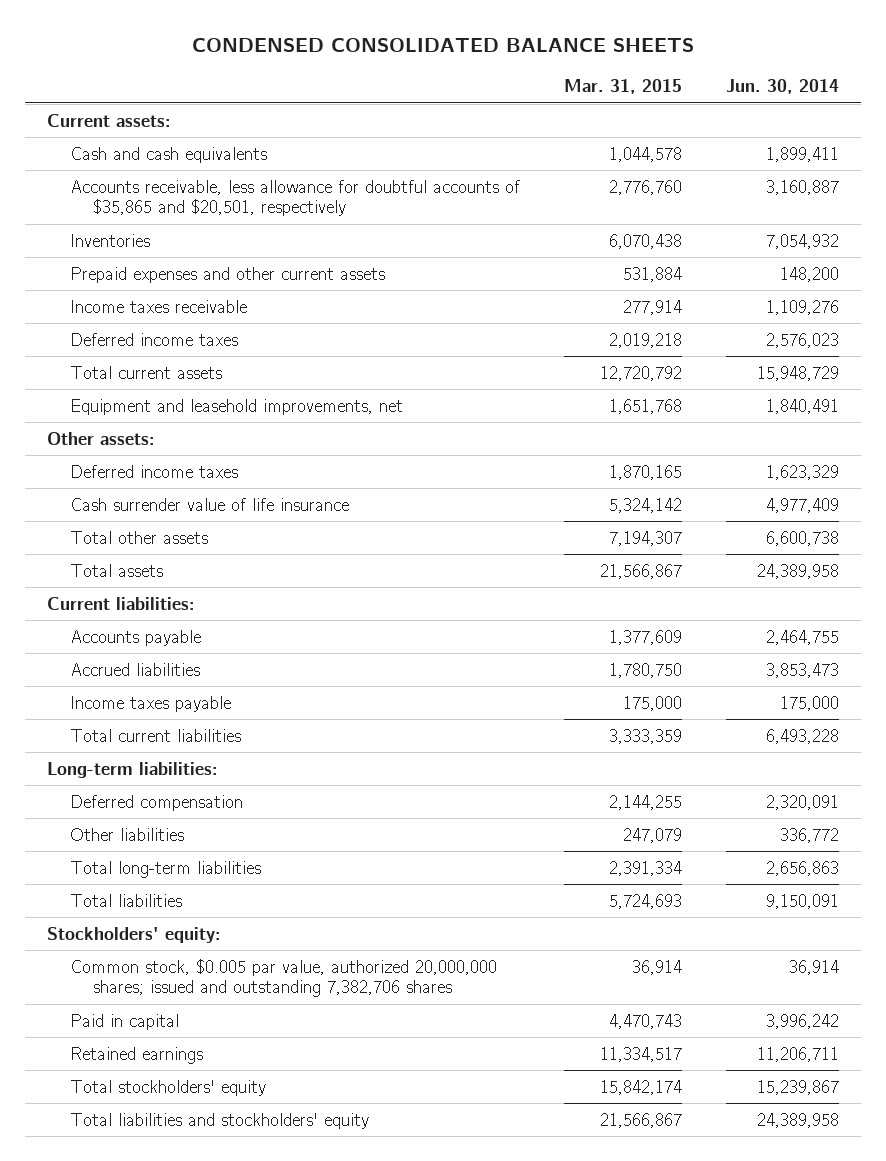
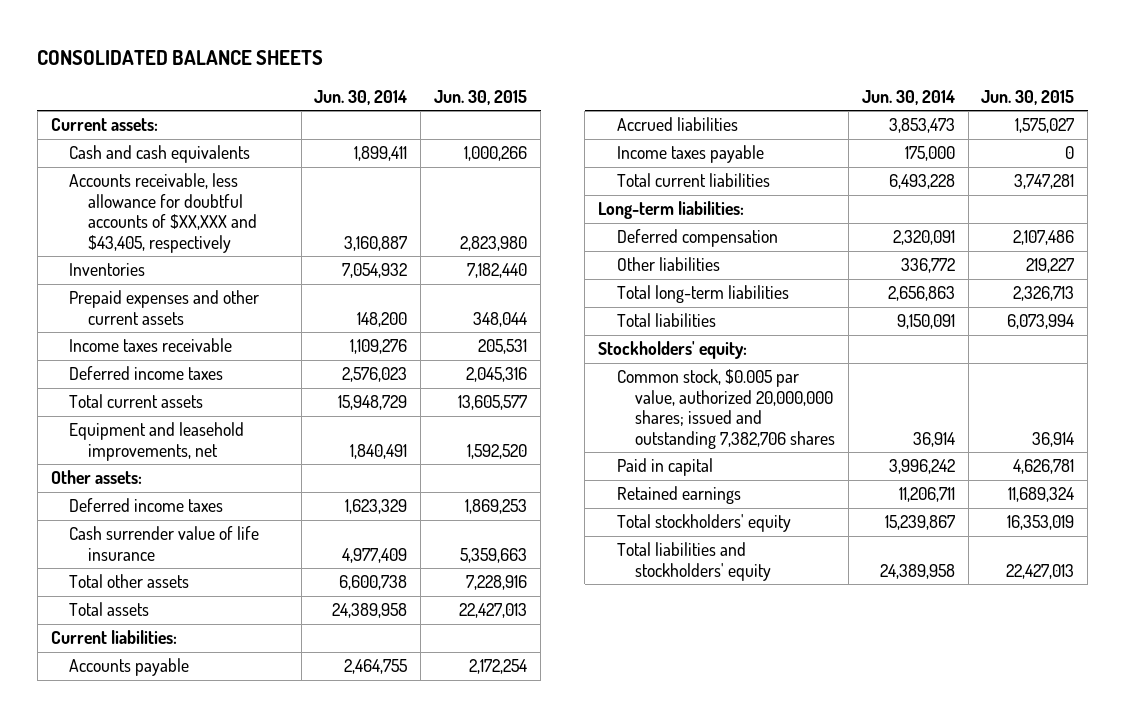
- CONDENSED CONSOLIDATED BALANCE SHEETS
+ CONSOLIDATED BALANCE SHEETS
- | Mar. 31, 2015 | Jun. 30, 2014
+ | Jun. 30, 2014 | Jun. 30, 2015
- Accounts receivable, less allowance for doubtful accounts of $35,865 and $20,501, respectively | 2,776,760 | 3,160,887
+ Accounts receivable, less allowance for doubtful accounts of $XX,XXX and $43,405, respectively | 3,160,887 | 2,823,980

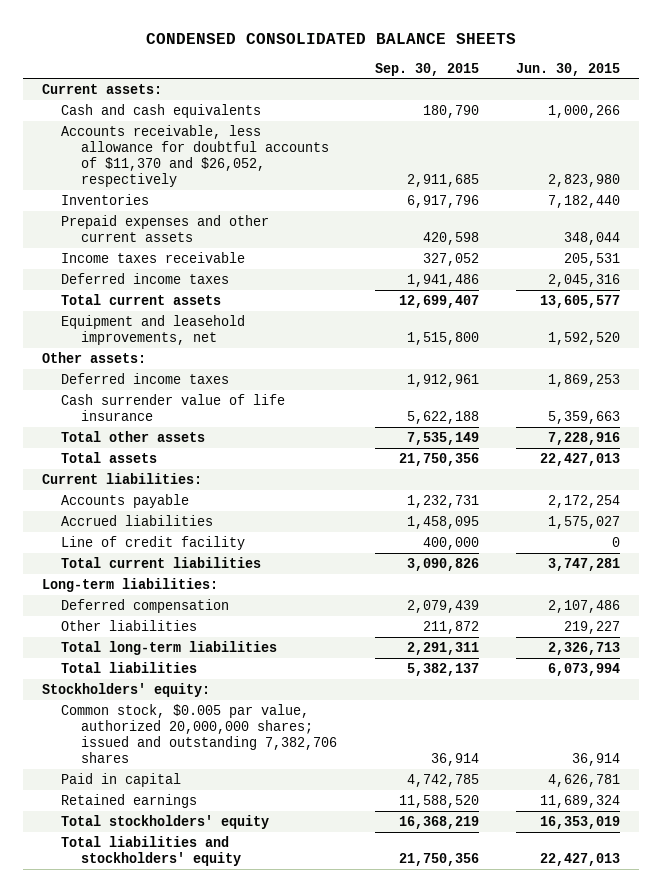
- CONSOLIDATED BALANCE SHEETS
+ CONDENSED CONSOLIDATED BALANCE SHEETS
- | Jun. 30, 2014 | Jun. 30, 2015
+ | Sep. 30, 2015 | Jun. 30, 2015
- Accounts receivable, less allowance for doubtful accounts of $XX,XXX and $43,405, respectively | 3,160,887 | 2,823,980
+ Accounts receivable, less allowance for doubtful accounts of $11,370 and $26,052, respectively | 2,911,685 | 2,823,980
- Income taxes payable | 175,000 | 0
+ Line of credit facility | 400,000 | 0

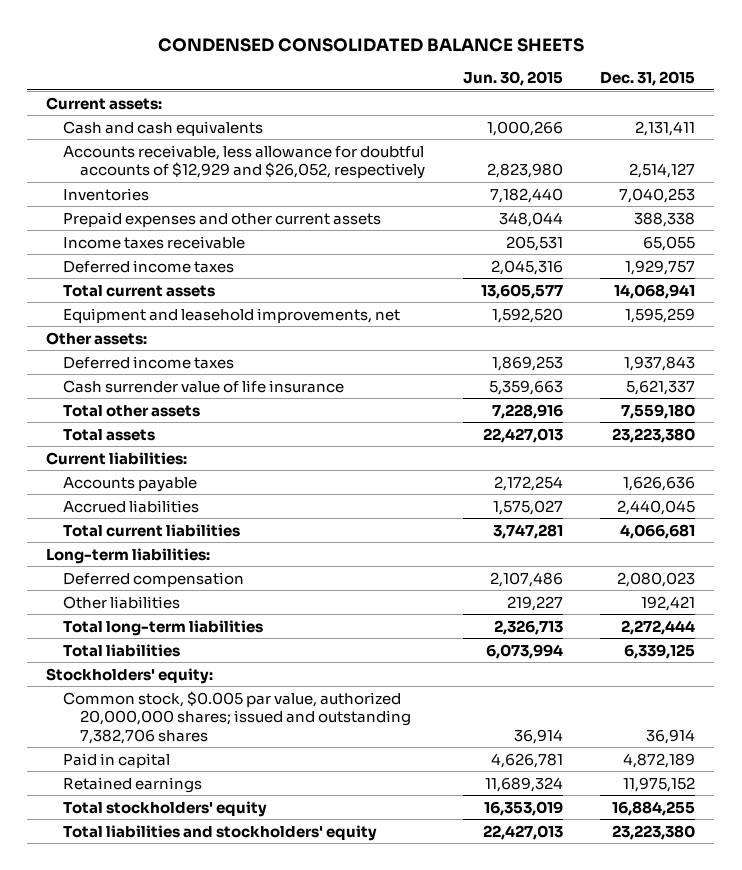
- | Sep. 30, 2015 | Jun. 30, 2015
+ | Jun. 30, 2015 | Dec. 31, 2015
- Accounts receivable, less allowance for doubtful accounts of $11,370 and $26,052, respectively | 2,911,685 | 2,823,980
+ Accounts receivable, less allowance for doubtful accounts of $12,929 and $26,052, respectively | 2,823,980 | 2,514,127
- Line of credit facility | 400,000 | 0

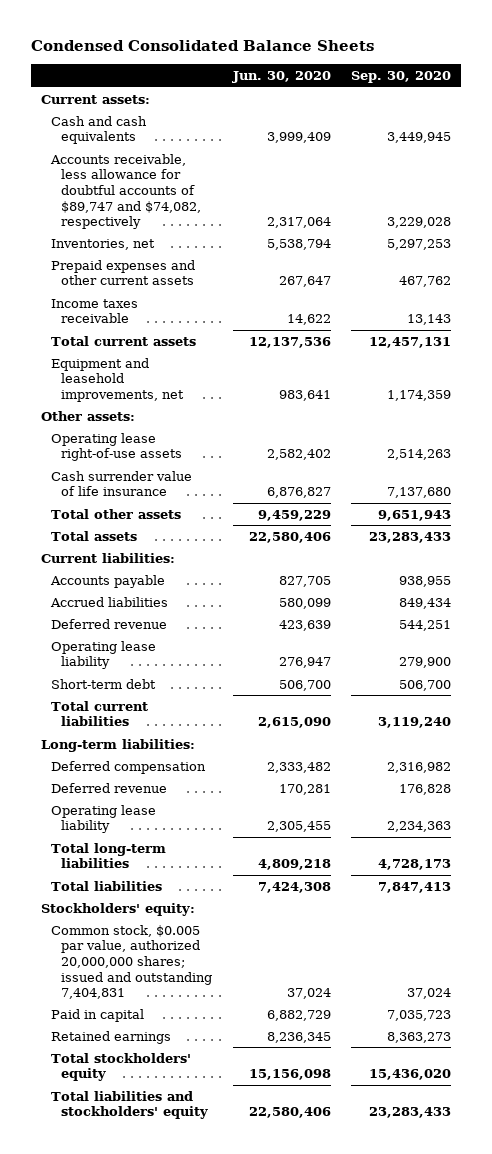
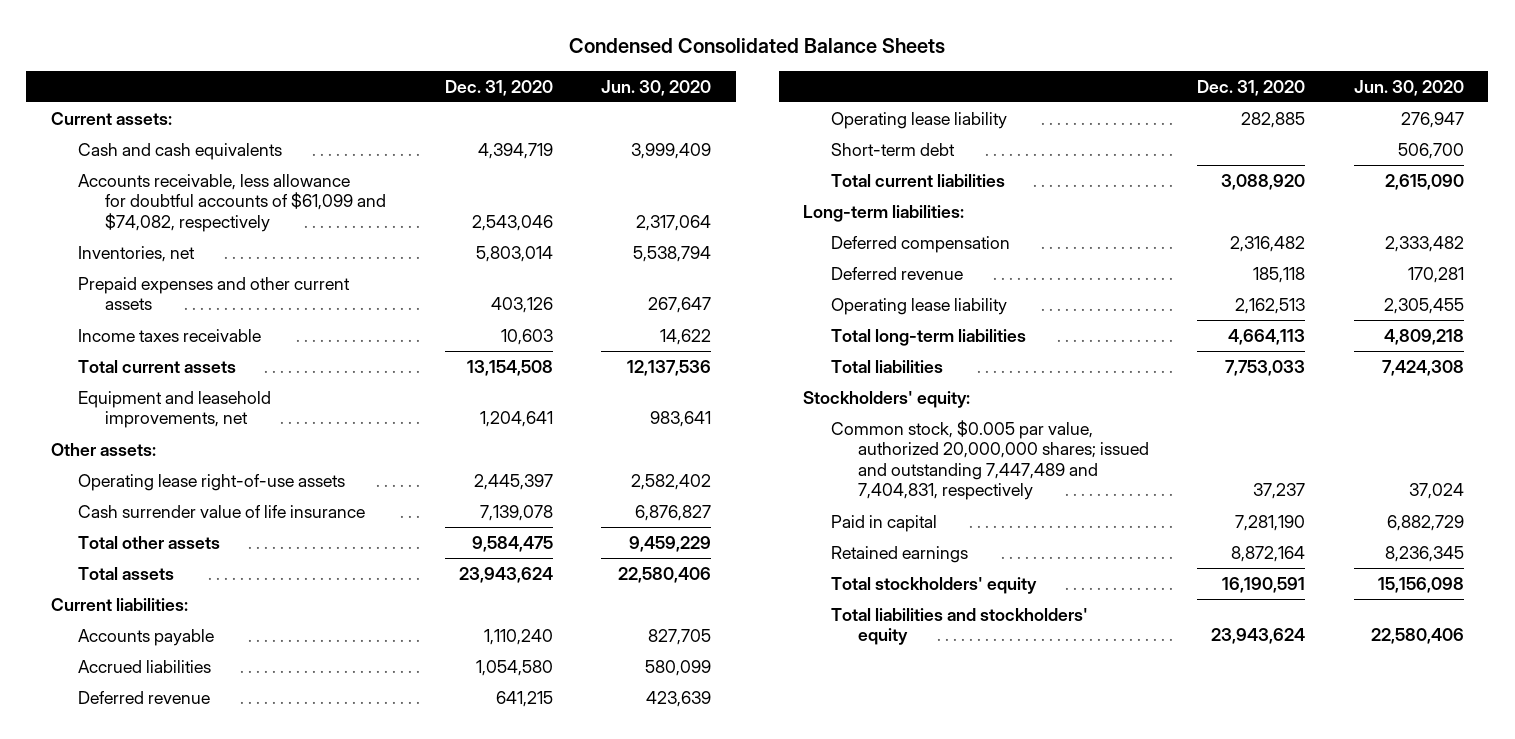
- | Jun. 30, 2020 | Sep. 30, 2020
+ | Dec. 31, 2020 | Jun. 30, 2020
- Accounts receivable, less allowance for doubtful accounts of $89,747 and $74,082, respectively | 2,317,064 | 3,229,028
+ Accounts receivable, less allowance for doubtful accounts of $61,099 and $74,082, respectively | 2,543,046 | 2,317,064
- Common stock, $0.005 par value, authorized 20,000,000 shares; issued and outstanding 7,404,831 | 37,024 | 37,024
+ Common stock, $0.005 par value, authorized 20,000,000 shares; issued and outstanding 7,447,489 and 7,404,831, respectively | 37,237 | 37,024

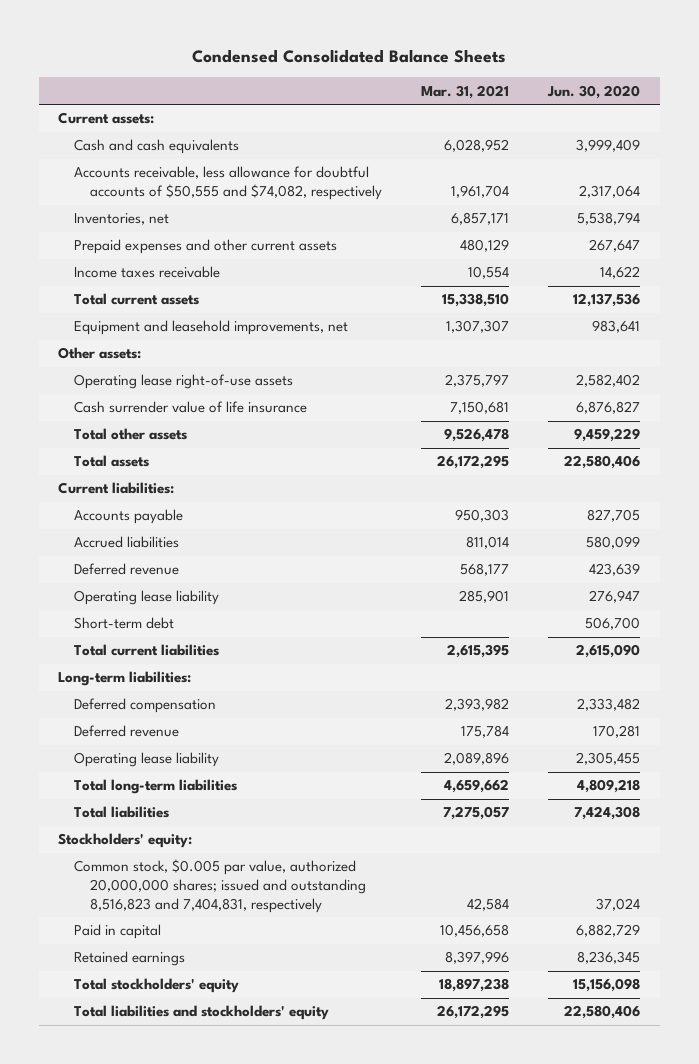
- | Dec. 31, 2020 | Jun. 30, 2020
+ | Mar. 31, 2021 | Jun. 30, 2020
- Accounts receivable, less allowance for doubtful accounts of $61,099 and $74,082, respectively | 2,543,046 | 2,317,064
+ Accounts receivable, less allowance for doubtful accounts of $50,555 and $74,082, respectively | 1,961,704 | 2,317,064
- Common stock, $0.005 par value, authorized 20,000,000 shares; issued and outstanding 7,447,489 and 7,404,831, respectively | 37,237 | 37,024
+ Common stock, $0.005 par value, authorized 20,000,000 shares; issued and outstanding 8,516,823 and 7,404,831, respectively | 42,584 | 37,024

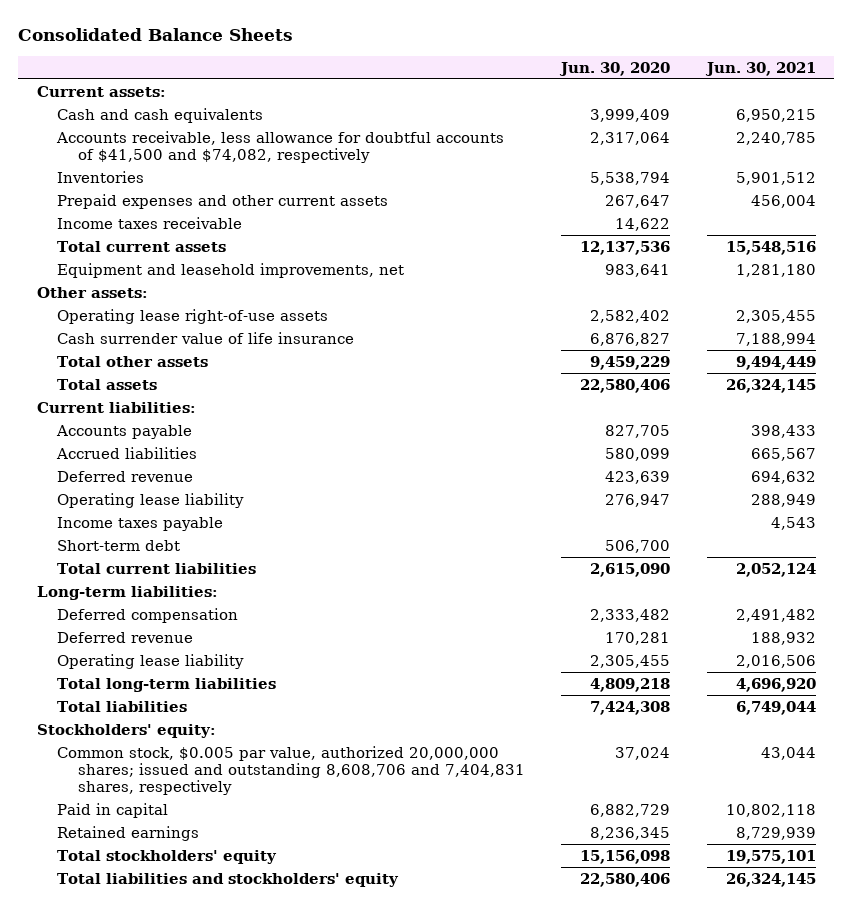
- Condensed Consolidated Balance Sheets
+ Consolidated Balance Sheets
- | Mar. 31, 2021 | Jun. 30, 2020
+ | Jun. 30, 2020 | Jun. 30, 2021
- Accounts receivable, less allowance for doubtful accounts of $50,555 and $74,082, respectively | 1,961,704 | 2,317,064
- Inventories, net | 6,857,171 | 5,538,794
+ Accounts receivable, less allowance for doubtful accounts of $41,500 and $74,082, respectively | 2,317,064 | 2,240,785
+ Inventories | 5,538,794 | 5,901,512
+ Income taxes payable | | 4,543
- Common stock, $0.005 par value, authorized 20,000,000 shares; issued and outstanding 8,516,823 and 7,404,831, respectively | 42,584 | 37,024
+ Common stock, $0.005 par value, authorized 20,000,000 shares; issued and outstanding 8,608,706 and 7,404,831 shares, respectively | 37,024 | 43,044

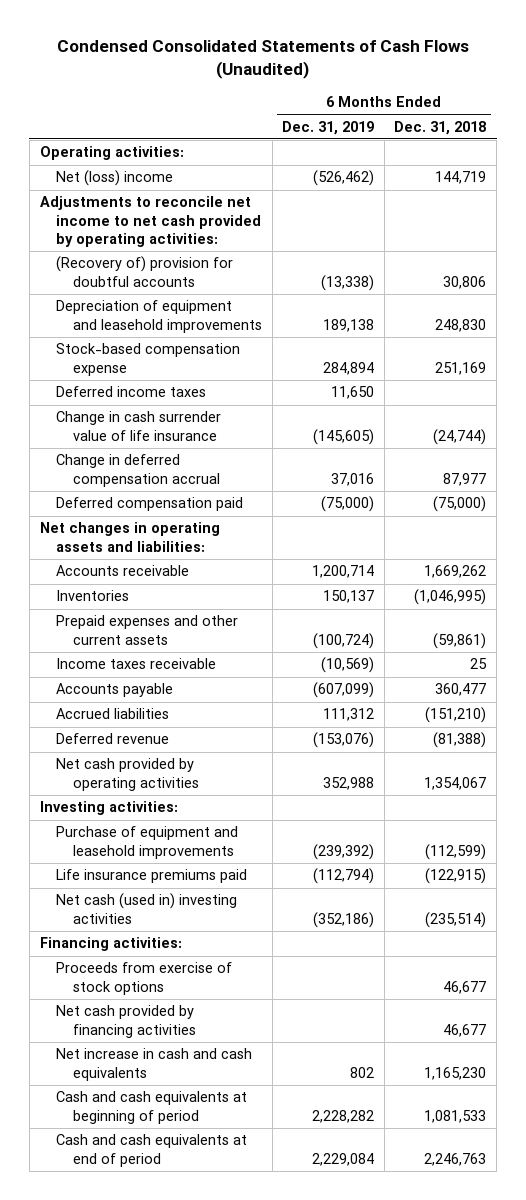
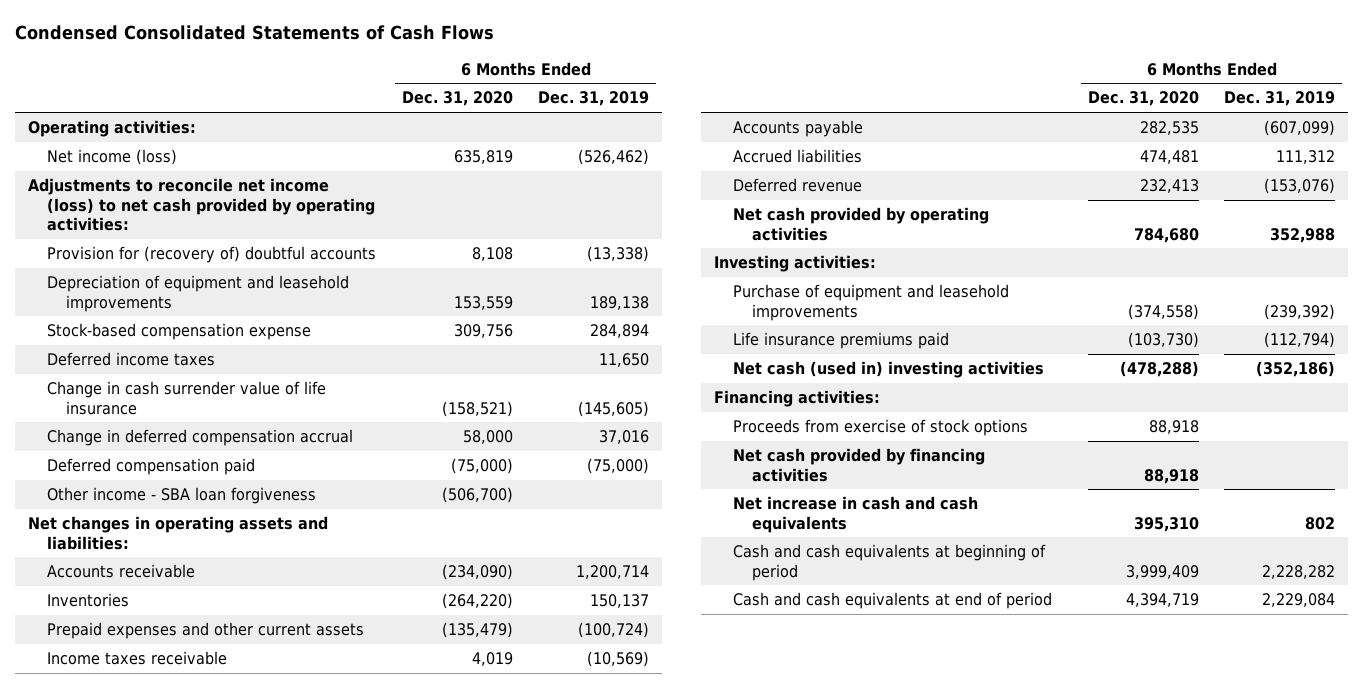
- Condensed Consolidated Statements of Cash Flows (Unaudited)
+ Condensed Consolidated Statements of Cash Flows
- | 6 Months Ended Dec. 31, 2019 | 6 Months Ended Dec. 31, 2018
+ | 6 Months Ended Dec. 31, 2020 | 6 Months Ended Dec. 31, 2019
- Net (loss) income | (526,462) | 144,719
- Adjustments to reconcile net income to net cash provided by operating activities:
- (Recovery of) provision for doubtful accounts | (13,338) | 30,806
+ Net income (loss) | 635,819 | (526,462)
+ Adjustments to reconcile net income (loss) to net cash provided by operating activities:
+ Provision for (recovery of) doubtful accounts | 8,108 | (13,338)
+ Other income - SBA loan forgiveness | (506,700) |

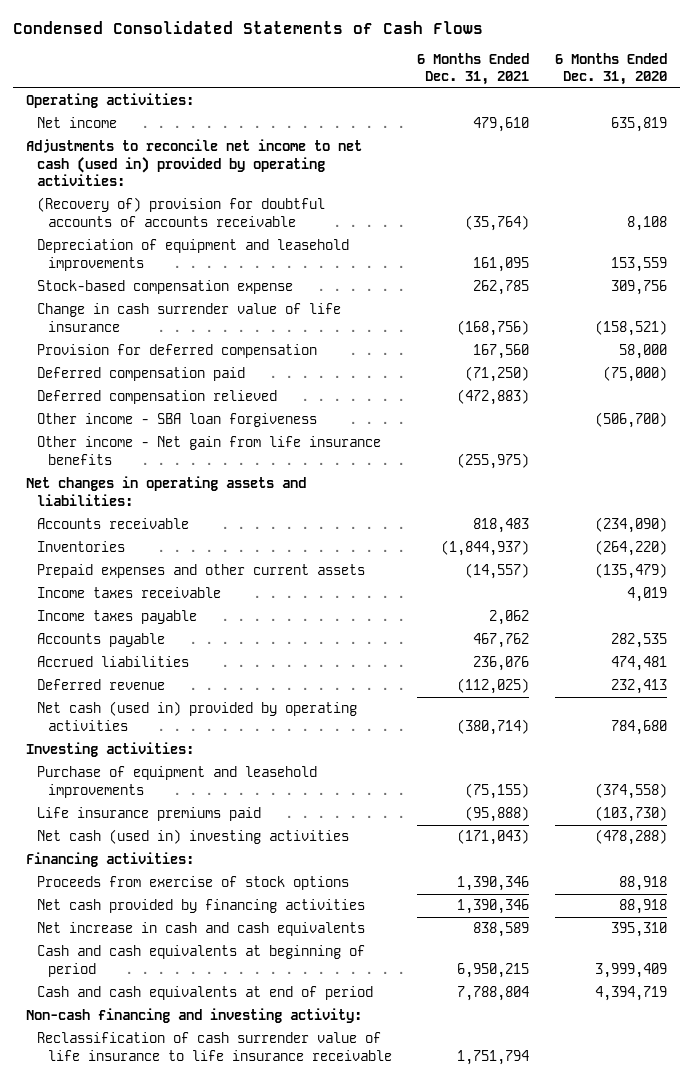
- | 6 Months Ended Dec. 31, 2020 | 6 Months Ended Dec. 31, 2019
+ | 6 Months Ended Dec. 31, 2021 | 6 Months Ended Dec. 31, 2020
- Net income (loss) | 635,819 | (526,462)
- Adjustments to reconcile net income (loss) to net cash provided by operating activities:
- Provision for (recovery of) doubtful accounts | 8,108 | (13,338)
+ Net income | 479,610 | 635,819
+ Adjustments to reconcile net income to net cash (used in) provided by operating activities:
+ (Recovery of) provision for doubtful accounts of accounts receivable | (35,764) | 8,108
- Deferred income taxes | | 11,650
- Change in deferred compensation accrual | 58,000 | 37,016
+ Provision for deferred compensation | 167,560 | 58,000
+ Deferred compensation relieved | (472,883) |
+ Other income - Net gain from life insurance benefits | (255,975) |
+ Income taxes payable | 2,062 |
- Net cash provided by operating activities | 784,680 | 352,988
+ Net cash (used in) provided by operating activities | (380,714) | 784,680
+ Non-cash financing and investing activity:
+ Reclassification of cash surrender value of life insurance to life insurance receivable | 1,751,794 |

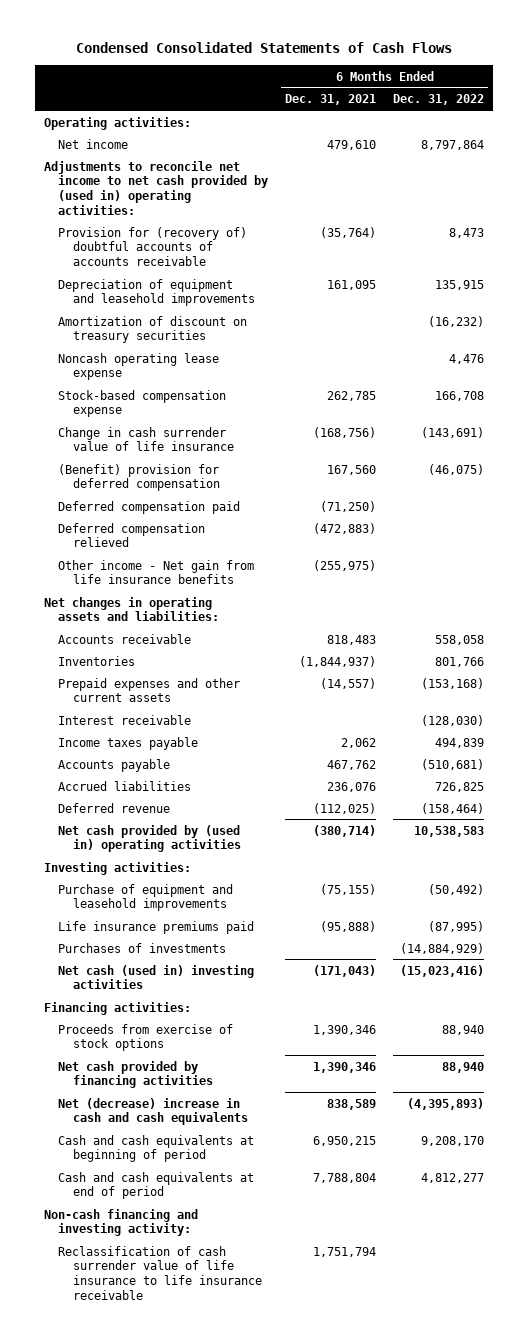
- | 6 Months Ended Dec. 31, 2021 | 6 Months Ended Dec. 31, 2020
+ | 6 Months Ended Dec. 31, 2021 | 6 Months Ended Dec. 31, 2022
- Adjustments to reconcile net income to net cash (used in) provided by operating activities:
- (Recovery of) provision for doubtful accounts of accounts receivable | (35,764) | 8,108
+ Adjustments to reconcile net income to net cash provided by (used in) operating activities:
+ Provision for (recovery of) doubtful accounts of accounts receivable | (35,764) | 8,473
+ Amortization of discount on treasury securities | | (16,232)
+ Noncash operating lease expense | | 4,476
- Provision for deferred compensation | 167,560 | 58,000
+ (Benefit) provision for deferred compensation | 167,560 | (46,075)
- Other income - SBA loan forgiveness | | (506,700)
- Income taxes receivable | | 4,019
+ Interest receivable | | (128,030)
- Net cash (used in) provided by operating activities | (380,714) | 784,680
+ Net cash provided by (used in) operating activities | (380,714) | 10,538,583
+ Purchases of investments | | (14,884,929)
- Net increase in cash and cash equivalents | 838,589 | 395,310
+ Net (decrease) increase in cash and cash equivalents | 838,589 | (4,395,893)

